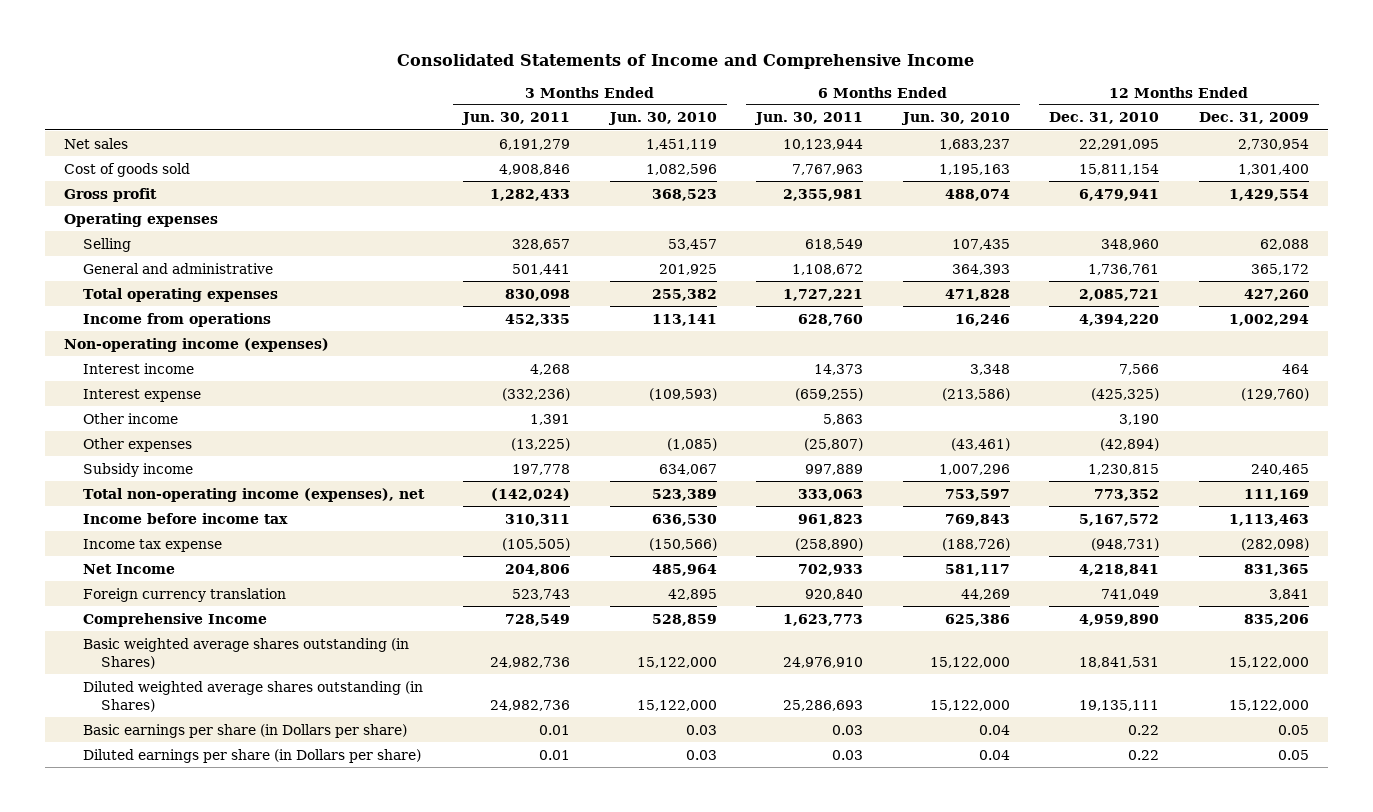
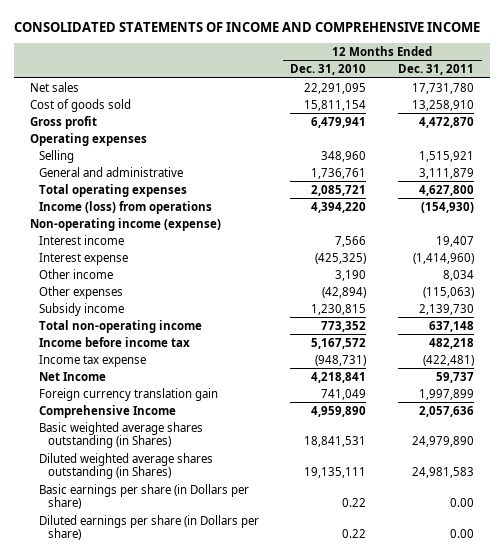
- Consolidated Statements of Income and Comprehensive Income
+ CONSOLIDATED STATEMENTS OF INCOME AND COMPREHENSIVE INCOME
- | 3 Months Ended Jun. 30, 2011 | 3 Months Ended Jun. 30, 2010 | 6 Months Ended Jun. 30, 2011 | 6 Months Ended Jun. 30, 2010 | 12 Months Ended Dec. 31, 2010 | 12 Months Ended Dec. 31, 2009
+ | 12 Months Ended Dec. 31, 2010 | 12 Months Ended Dec. 31, 2011
- Income from operations | 452,335 | 113,141 | 628,760 | 16,246 | 4,394,220 | 1,002,294
- Non-operating income (expenses)
+ Income (loss) from operations | 4,394,220 | (154,930)
+ Non-operating income (expense)
- Total non-operating income (expenses), net | (142,024) | 523,389 | 333,063 | 753,597 | 773,352 | 111,169
+ Total non-operating income | 773,352 | 637,148
- Foreign currency translation | 523,743 | 42,895 | 920,840 | 44,269 | 741,049 | 3,841
+ Foreign currency translation gain | 741,049 | 1,997,899

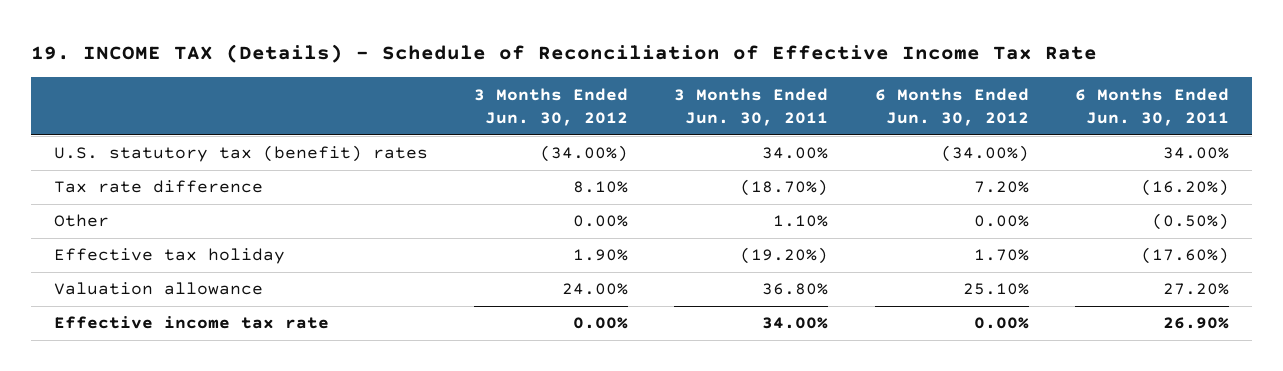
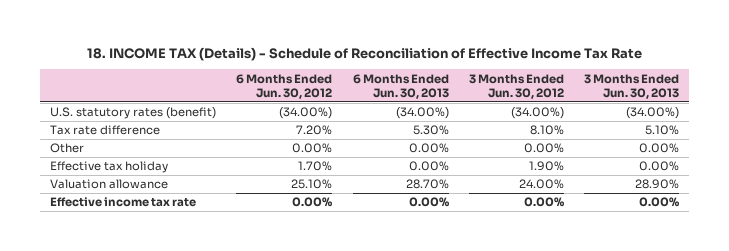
- 19. INCOME TAX (Details) - Schedule of Reconciliation of Effective Income Tax Rate
+ 18. INCOME TAX (Details) - Schedule of Reconciliation of Effective Income Tax Rate
- | 3 Months Ended Jun. 30, 2012 | 3 Months Ended Jun. 30, 2011 | 6 Months Ended Jun. 30, 2012 | 6 Months Ended Jun. 30, 2011
+ | 6 Months Ended Jun. 30, 2012 | 6 Months Ended Jun. 30, 2013 | 3 Months Ended Jun. 30, 2012 | 3 Months Ended Jun. 30, 2013
- U.S. statutory tax (benefit) rates | (34.00%) | 34.00% | (34.00%) | 34.00%
+ U.S. statutory rates (benefit) | (34.00%) | (34.00%) | (34.00%) | (34.00%)

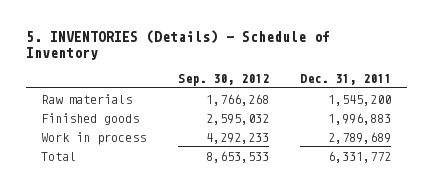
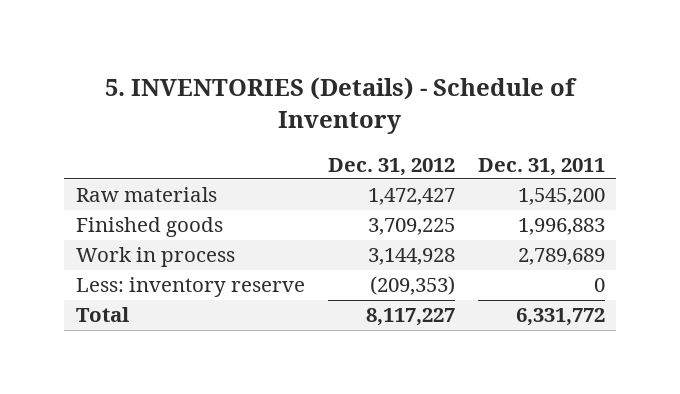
- | Sep. 30, 2012 | Dec. 31, 2011
+ | Dec. 31, 2012 | Dec. 31, 2011
+ Less: inventory reserve | (209,353) | 0

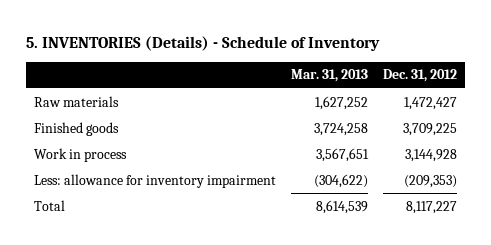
- | Dec. 31, 2012 | Dec. 31, 2011
+ | Mar. 31, 2013 | Dec. 31, 2012
- Less: inventory reserve | (209,353) | 0
+ Less: allowance for inventory impairment | (304,622) | (209,353)

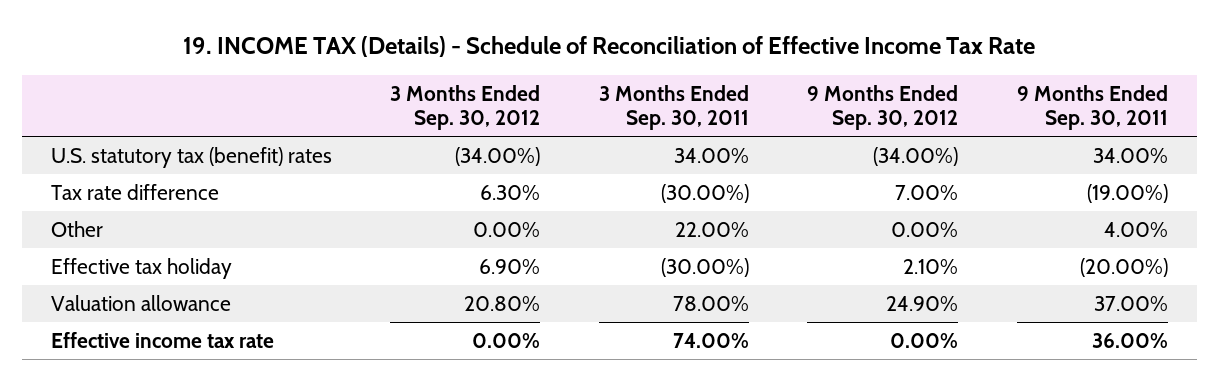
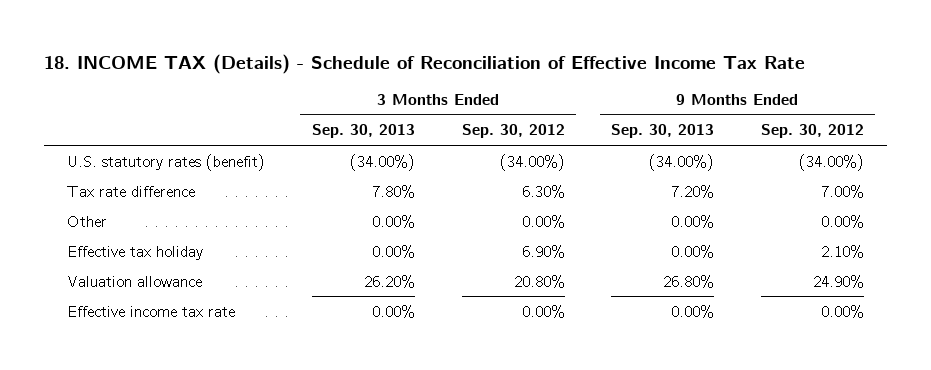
- 19. INCOME TAX (Details) - Schedule of Reconciliation of Effective Income Tax Rate
+ 18. INCOME TAX (Details) - Schedule of Reconciliation of Effective Income Tax Rate
- | 3 Months Ended Sep. 30, 2012 | 3 Months Ended Sep. 30, 2011 | 9 Months Ended Sep. 30, 2012 | 9 Months Ended Sep. 30, 2011
+ | 3 Months Ended Sep. 30, 2013 | 3 Months Ended Sep. 30, 2012 | 9 Months Ended Sep. 30, 2013 | 9 Months Ended Sep. 30, 2012
- U.S. statutory tax (benefit) rates | (34.00%) | 34.00% | (34.00%) | 34.00%
+ U.S. statutory rates (benefit) | (34.00%) | (34.00%) | (34.00%) | (34.00%)

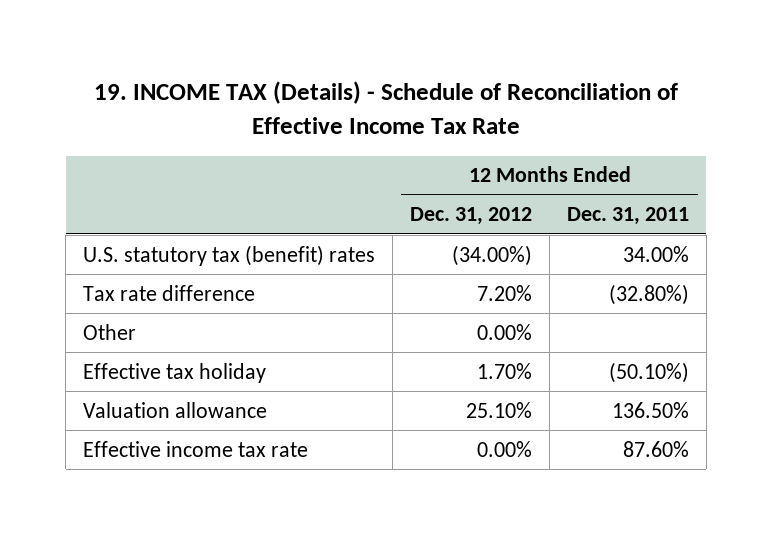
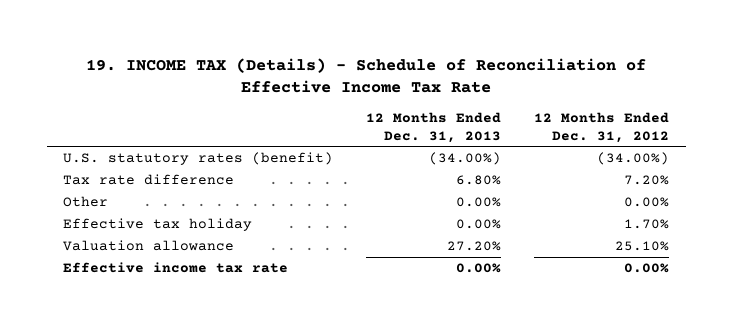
- | 12 Months Ended Dec. 31, 2012 | 12 Months Ended Dec. 31, 2011
+ | 12 Months Ended Dec. 31, 2013 | 12 Months Ended Dec. 31, 2012
- U.S. statutory tax (benefit) rates | (34.00%) | 34.00%
+ U.S. statutory rates (benefit) | (34.00%) | (34.00%)

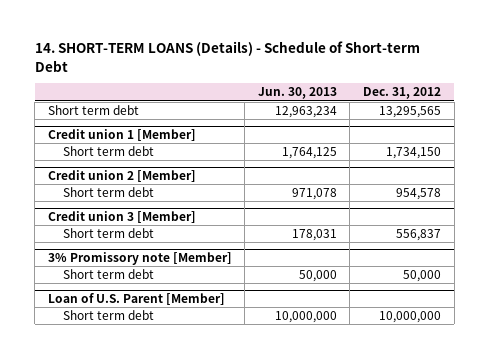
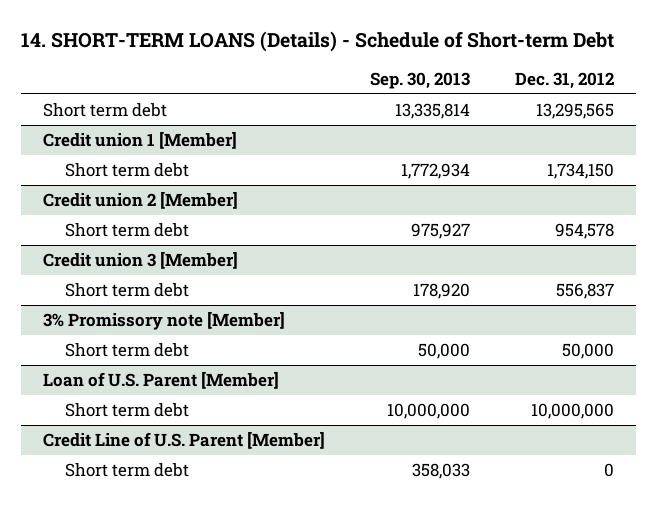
- | Jun. 30, 2013 | Dec. 31, 2012
+ | Sep. 30, 2013 | Dec. 31, 2012
+ Credit Line of U.S. Parent [Member]
+ Short term debt | 358,033 | 0

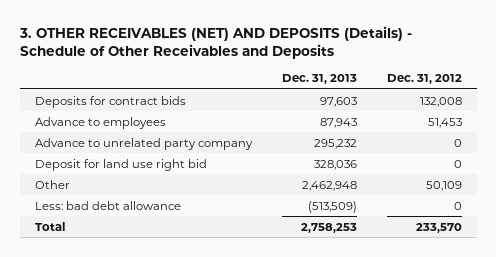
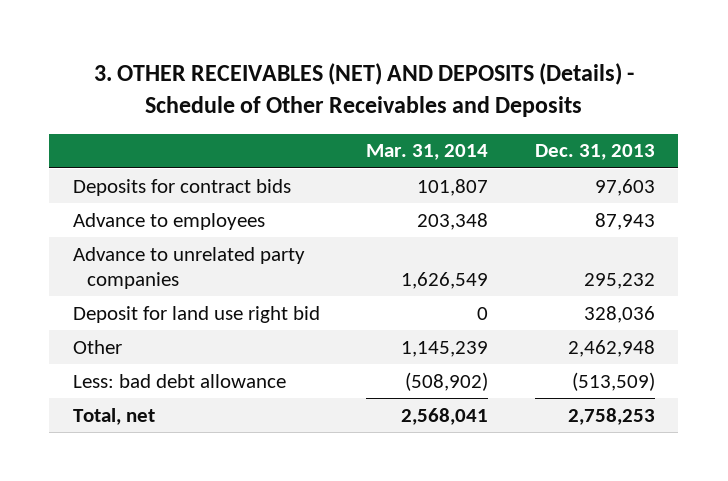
- | Dec. 31, 2013 | Dec. 31, 2012
+ | Mar. 31, 2014 | Dec. 31, 2013
- Advance to unrelated party company | 295,232 | 0
+ Advance to unrelated party companies | 1,626,549 | 295,232
- Total | 2,758,253 | 233,570
+ Total, net | 2,568,041 | 2,758,253

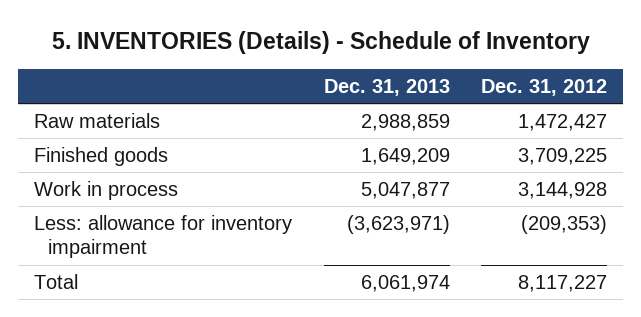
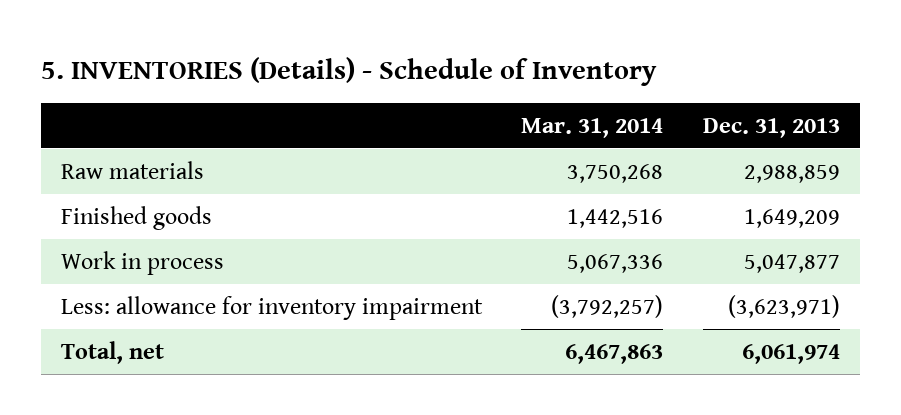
- | Dec. 31, 2013 | Dec. 31, 2012
+ | Mar. 31, 2014 | Dec. 31, 2013
- Total | 6,061,974 | 8,117,227
+ Total, net | 6,467,863 | 6,061,974

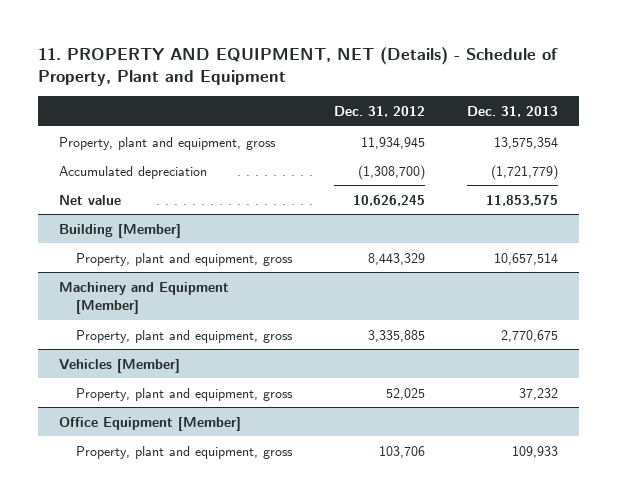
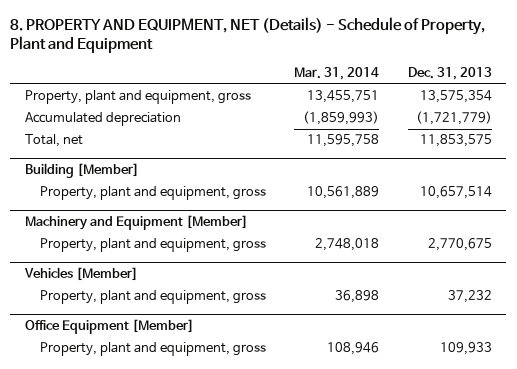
- 11. PROPERTY AND EQUIPMENT, NET (Details) - Schedule of Property, Plant and Equipment
+ 8. PROPERTY AND EQUIPMENT, NET (Details) - Schedule of Property, Plant and Equipment
- | Dec. 31, 2012 | Dec. 31, 2013
+ | Mar. 31, 2014 | Dec. 31, 2013
- Net value | 10,626,245 | 11,853,575
+ Total, net | 11,595,758 | 11,853,575

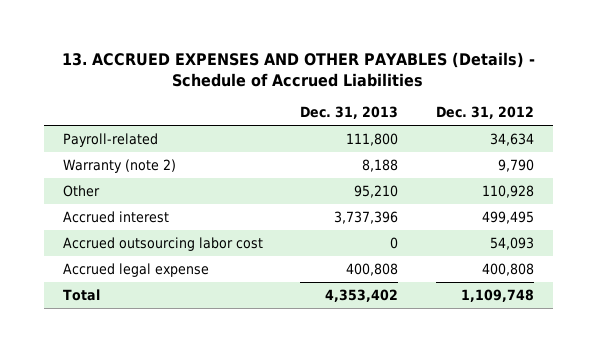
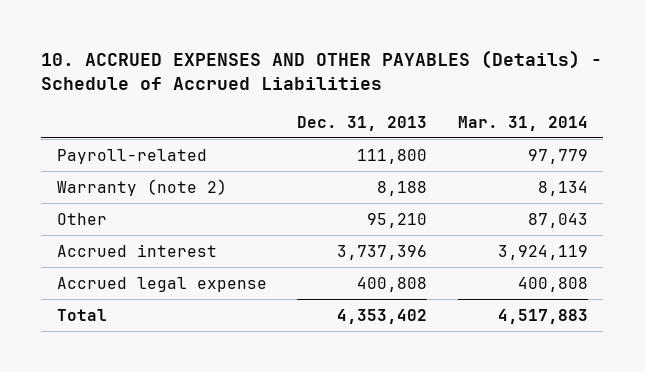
- 13. ACCRUED EXPENSES AND OTHER PAYABLES (Details) - Schedule of Accrued Liabilities
+ 10. ACCRUED EXPENSES AND OTHER PAYABLES (Details) - Schedule of Accrued Liabilities
- | Dec. 31, 2013 | Dec. 31, 2012
+ | Dec. 31, 2013 | Mar. 31, 2014
- Accrued outsourcing labor cost | 0 | 54,093

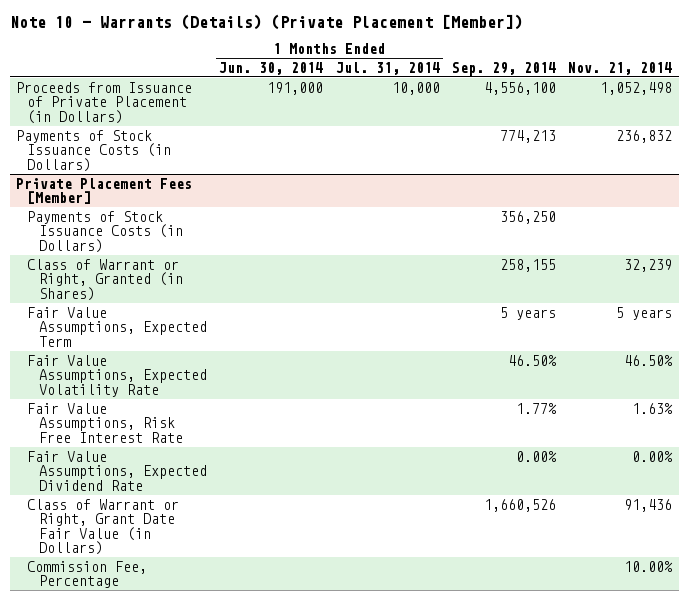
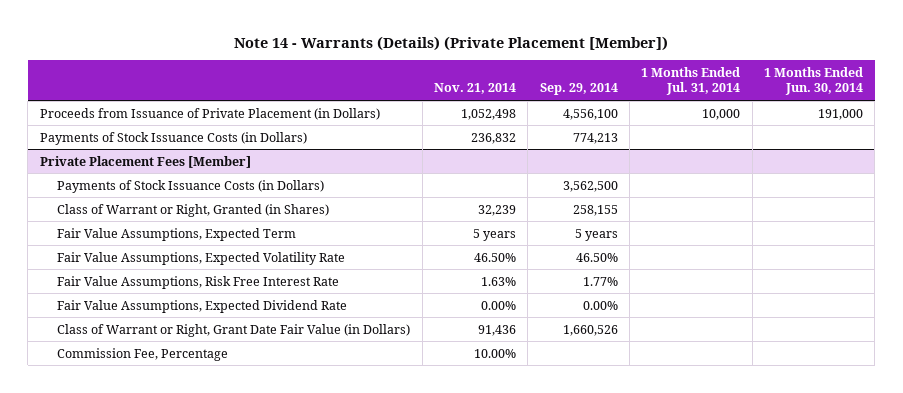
- Note 10 - Warrants (Details) (Private Placement [Member])
+ Note 14 - Warrants (Details) (Private Placement [Member])
- | 1 Months Ended Jun. 30, 2014 | 1 Months Ended Jul. 31, 2014 | Sep. 29, 2014 | Nov. 21, 2014
+ | Nov. 21, 2014 | Sep. 29, 2014 | 1 Months Ended Jul. 31, 2014 | 1 Months Ended Jun. 30, 2014
@ Private Placement Fees [Member]
- Payments of Stock Issuance Costs (in Dollars) | | | 356,250 |
+ Payments of Stock Issuance Costs (in Dollars) | | 3,562,500 | |

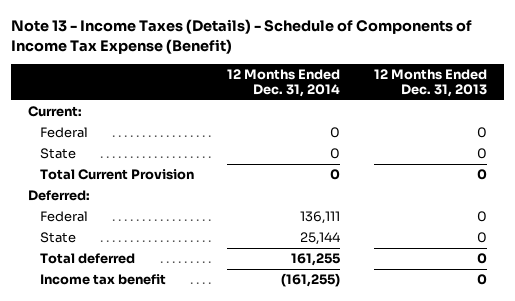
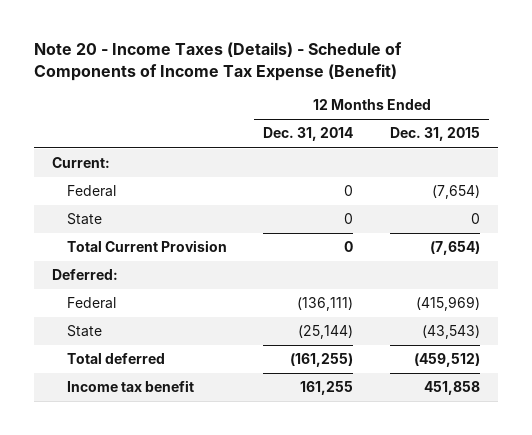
- Note 13 - Income Taxes (Details) - Schedule of Components of Income Tax Expense (Benefit)
+ Note 20 - Income Taxes (Details) - Schedule of Components of Income Tax Expense (Benefit)
- | 12 Months Ended Dec. 31, 2014 | 12 Months Ended Dec. 31, 2013
+ | 12 Months Ended Dec. 31, 2014 | 12 Months Ended Dec. 31, 2015
- Federal | 136,111 | 0
- State | 25,144 | 0
- Total deferred | 161,255 | 0
- Income tax benefit | (161,255) | 0
+ Federal | (136,111) | (415,969)
+ State | (25,144) | (43,543)
+ Total deferred | (161,255) | (459,512)
+ Income tax benefit | 161,255 | 451,858

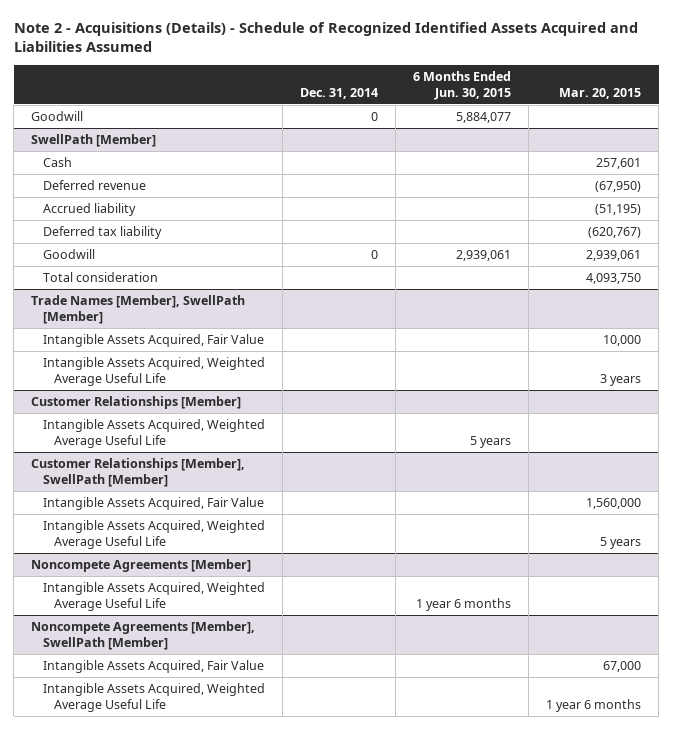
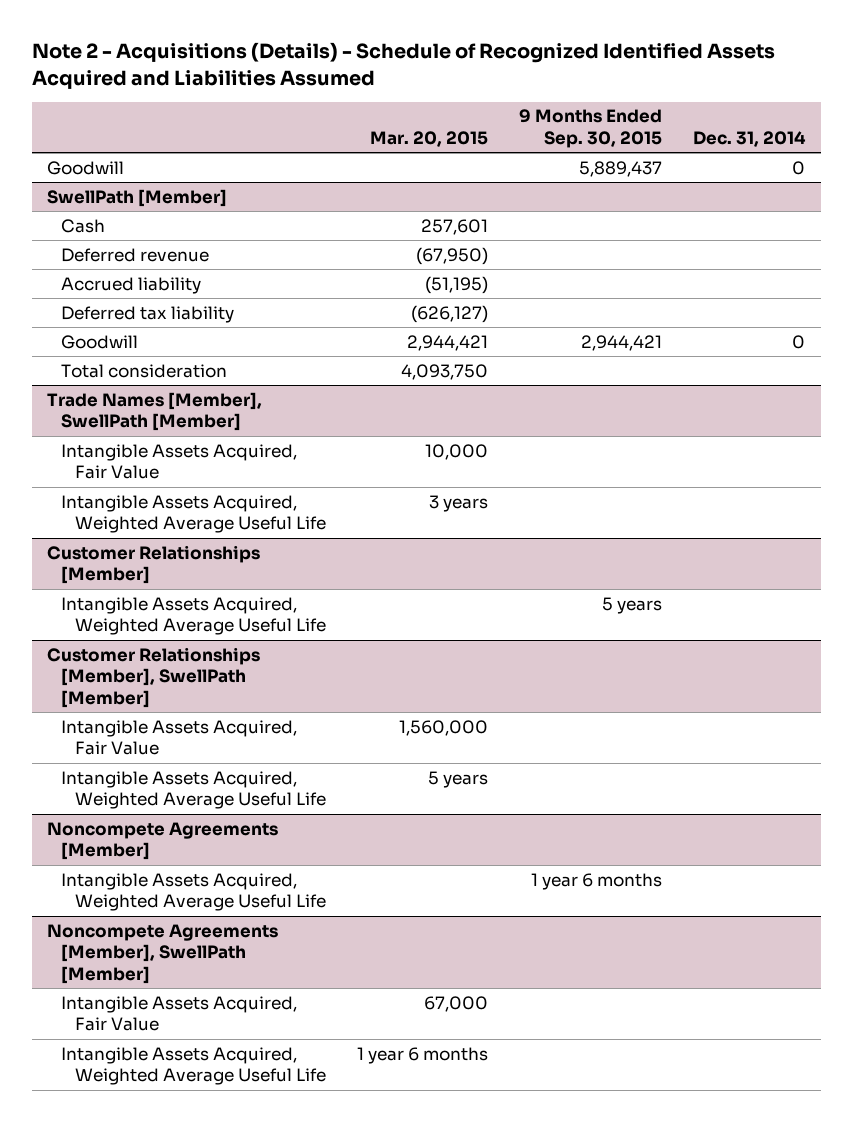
- | Dec. 31, 2014 | 6 Months Ended Jun. 30, 2015 | Mar. 20, 2015
+ | Mar. 20, 2015 | 9 Months Ended Sep. 30, 2015 | Dec. 31, 2014
@ SwellPath [Member]
- Deferred tax liability | | | (620,767)
- Goodwill | 0 | 2,939,061 | 2,939,061
+ Deferred tax liability | (626,127) | |
+ Goodwill | 2,944,421 | 2,944,421 | 0

